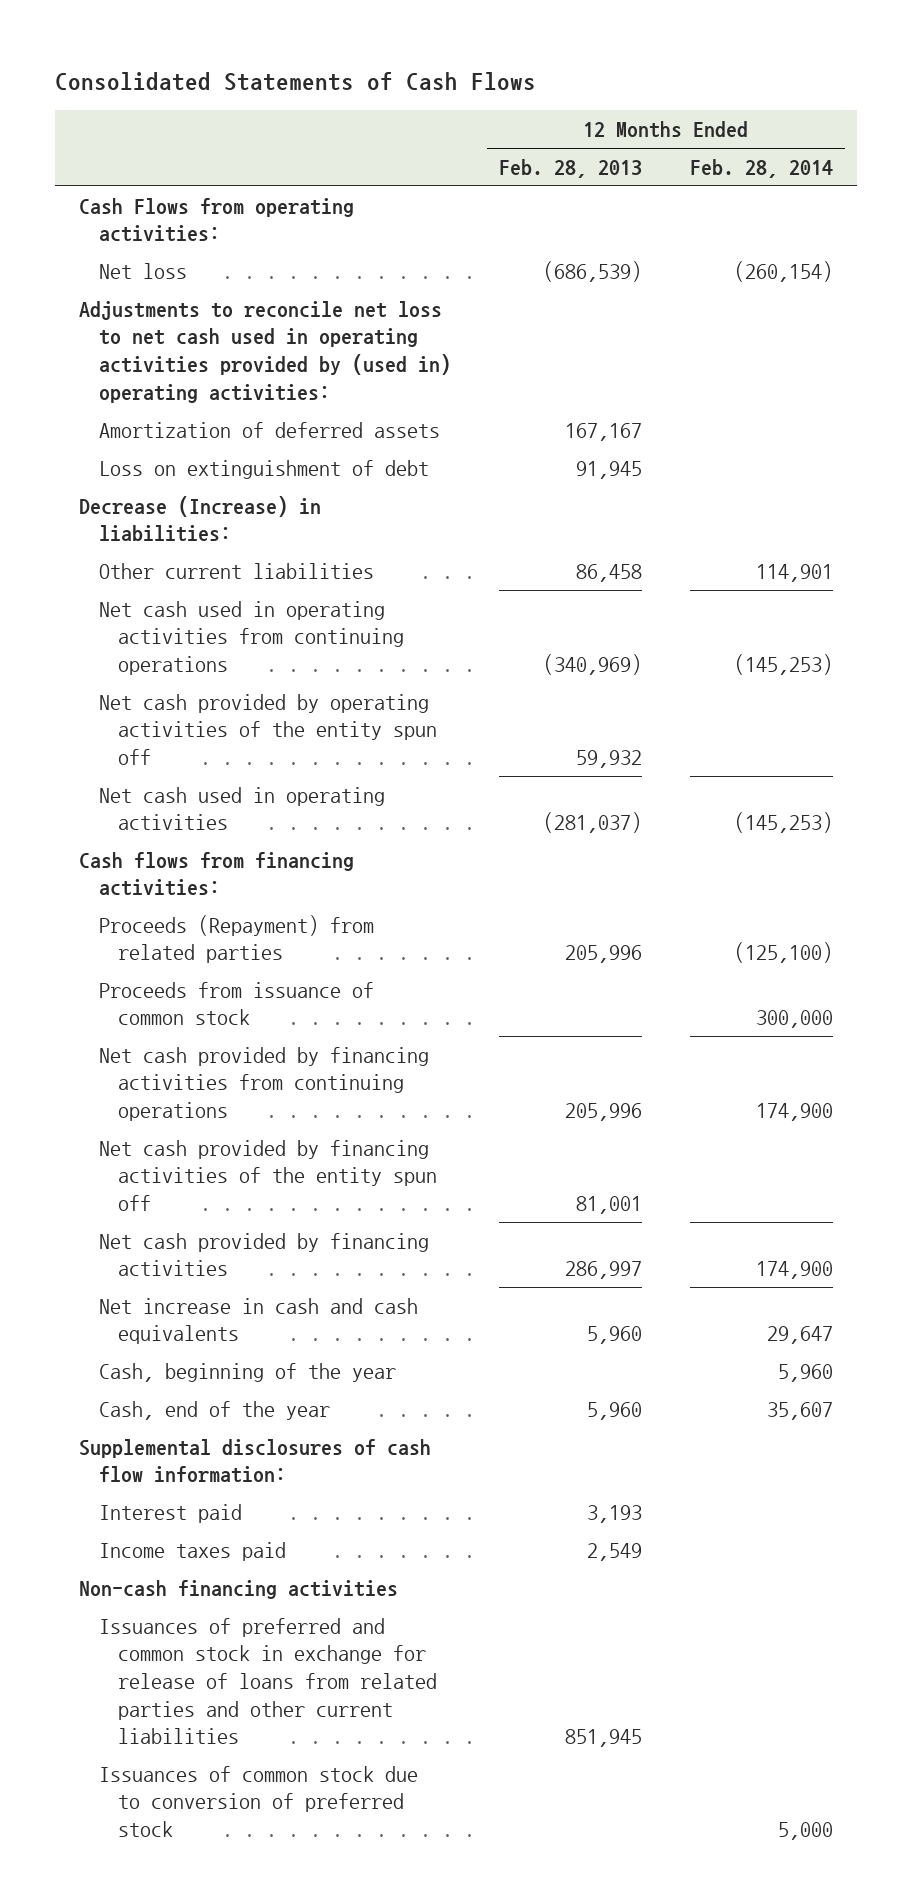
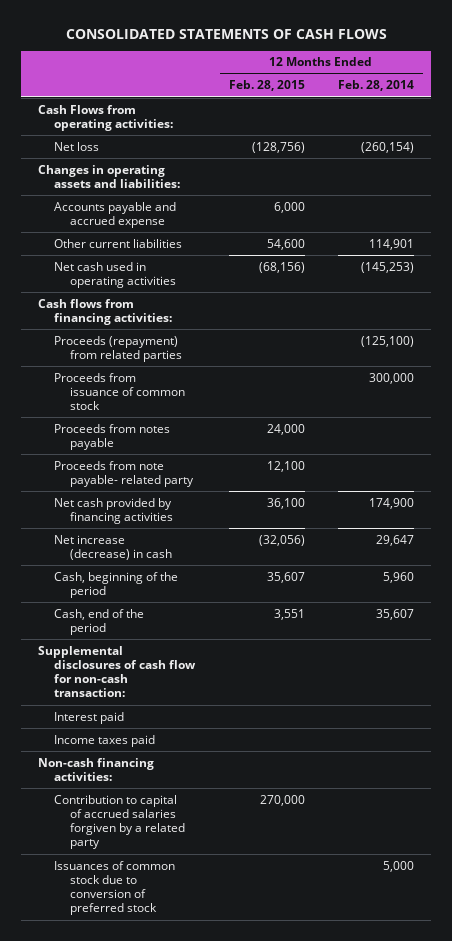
- Consolidated Statements of Cash Flows
+ CONSOLIDATED STATEMENTS OF CASH FLOWS
- | 12 Months Ended Feb. 28, 2013 | 12 Months Ended Feb. 28, 2014
+ | 12 Months Ended Feb. 28, 2015 | 12 Months Ended Feb. 28, 2014
- Adjustments to reconcile net loss to net cash used in operating activities provided by (used in) operating activities:
- Amortization of deferred assets | 167,167 |
- Loss on extinguishment of debt | 91,945 |
- Decrease (Increase) in liabilities:
+ Changes in operating assets and liabilities:
+ Accounts payable and accrued expense | 6,000 |
- Net cash used in operating activities from continuing operations | (340,969) | (145,253)
- Net cash provided by operating activities of the entity spun off | 59,932 |
- Proceeds (Repayment) from related parties | 205,996 | (125,100)
+ Proceeds (repayment) from related parties | | (125,100)
- Net cash provided by financing activities from continuing operations | 205,996 | 174,900
- Net cash provided by financing activities of the entity spun off | 81,001 |
+ Proceeds from notes payable | 24,000 |
+ Proceeds from note payable- related party | 12,100 |
- Net increase in cash and cash equivalents | 5,960 | 29,647
- Cash, beginning of the year | | 5,960
- Cash, end of the year | 5,960 | 35,607
- Supplemental disclosures of cash flow information:
+ Net increase (decrease) in cash | (32,056) | 29,647
+ Cash, beginning of the period | 35,607 | 5,960
+ Cash, end of the period | 3,551 | 35,607
+ Supplemental disclosures of cash flow for non-cash transaction:
- Non-cash financing activities
- Issuances of preferred and common stock in exchange for release of loans from related parties and other current liabilities | 851,945 |
+ Non-cash financing activities:
+ Contribution to capital of accrued salaries forgiven by a related party | 270,000 |

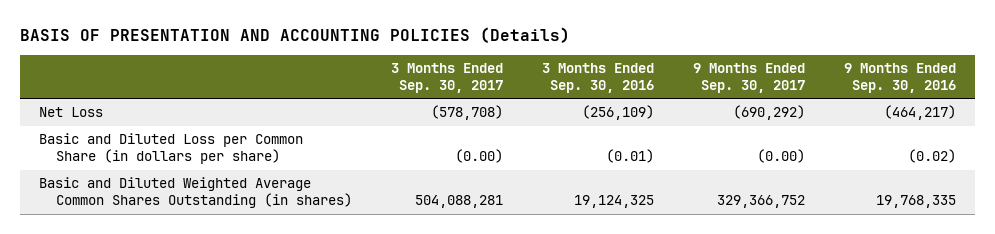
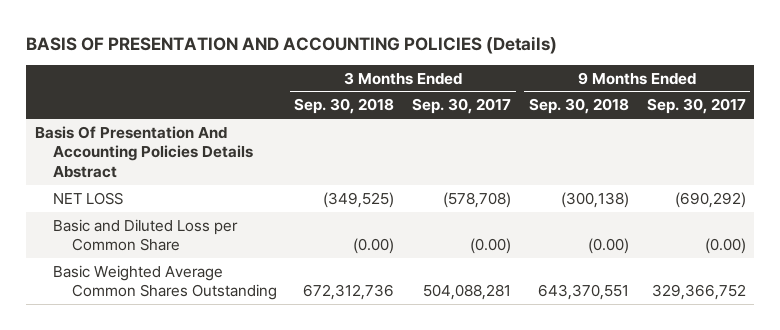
- | 3 Months Ended Sep. 30, 2017 | 3 Months Ended Sep. 30, 2016 | 9 Months Ended Sep. 30, 2017 | 9 Months Ended Sep. 30, 2016
+ | 3 Months Ended Sep. 30, 2018 | 3 Months Ended Sep. 30, 2017 | 9 Months Ended Sep. 30, 2018 | 9 Months Ended Sep. 30, 2017
- Net Loss | (578,708) | (256,109) | (690,292) | (464,217)
- Basic and Diluted Loss per Common Share (in dollars per share) | (0.00) | (0.01) | (0.00) | (0.02)
- Basic and Diluted Weighted Average Common Shares Outstanding (in shares) | 504,088,281 | 19,124,325 | 329,366,752 | 19,768,335
+ Basis Of Presentation And Accounting Policies Details Abstract
+ NET LOSS | (349,525) | (578,708) | (300,138) | (690,292)
+ Basic and Diluted Loss per Common Share | (0.00) | (0.00) | (0.00) | (0.00)
+ Basic Weighted Average Common Shares Outstanding | 672,312,736 | 504,088,281 | 643,370,551 | 329,366,752

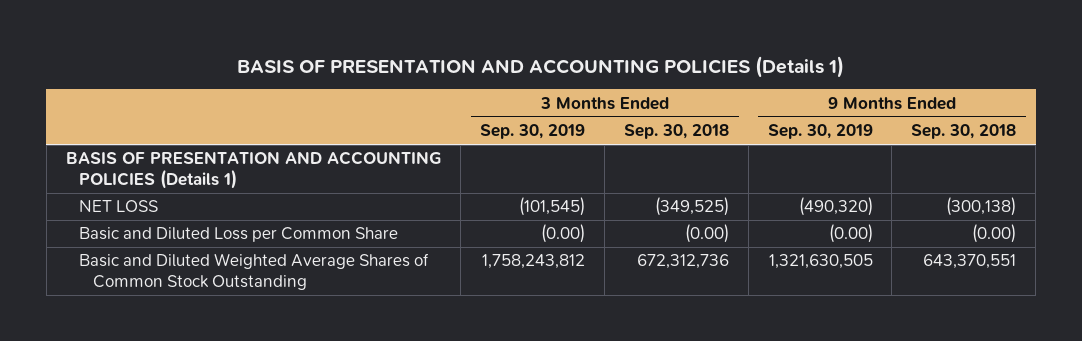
- BASIS OF PRESENTATION AND ACCOUNTING POLICIES (Details)
+ BASIS OF PRESENTATION AND ACCOUNTING POLICIES (Details 1)
- | 3 Months Ended Sep. 30, 2018 | 3 Months Ended Sep. 30, 2017 | 9 Months Ended Sep. 30, 2018 | 9 Months Ended Sep. 30, 2017
+ | 3 Months Ended Sep. 30, 2019 | 3 Months Ended Sep. 30, 2018 | 9 Months Ended Sep. 30, 2019 | 9 Months Ended Sep. 30, 2018
- Basis Of Presentation And Accounting Policies Details Abstract
+ BASIS OF PRESENTATION AND ACCOUNTING POLICIES (Details 1)
- Basic Weighted Average Common Shares Outstanding | 672,312,736 | 504,088,281 | 643,370,551 | 329,366,752
+ Basic and Diluted Weighted Average Shares of Common Stock Outstanding | 1,758,243,812 | 672,312,736 | 1,321,630,505 | 643,370,551

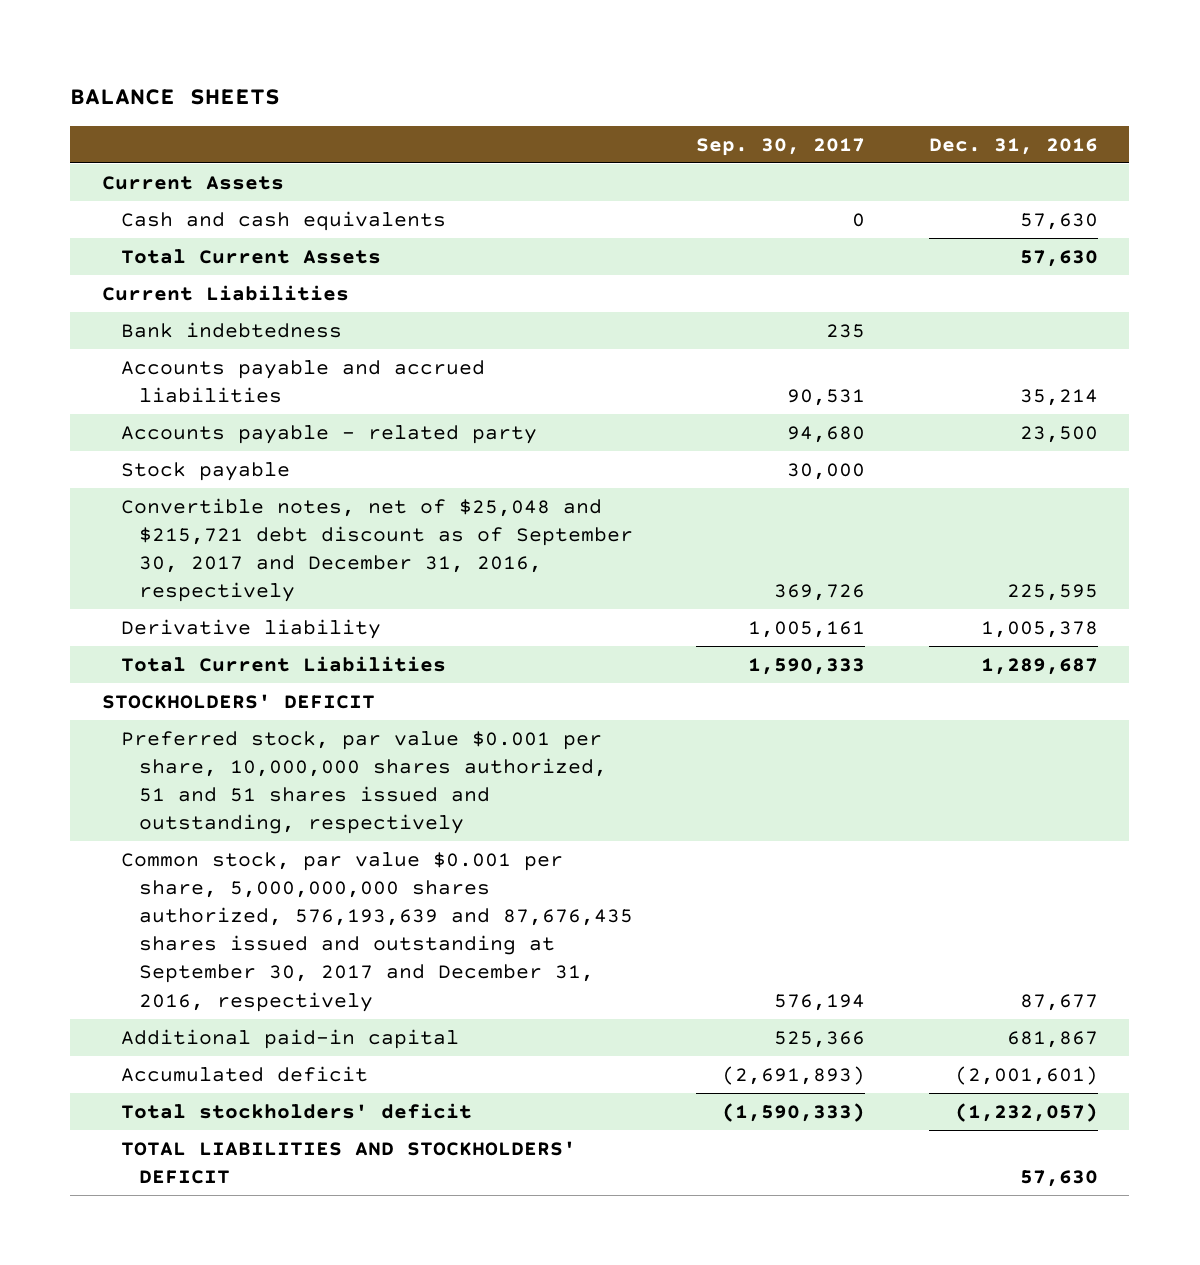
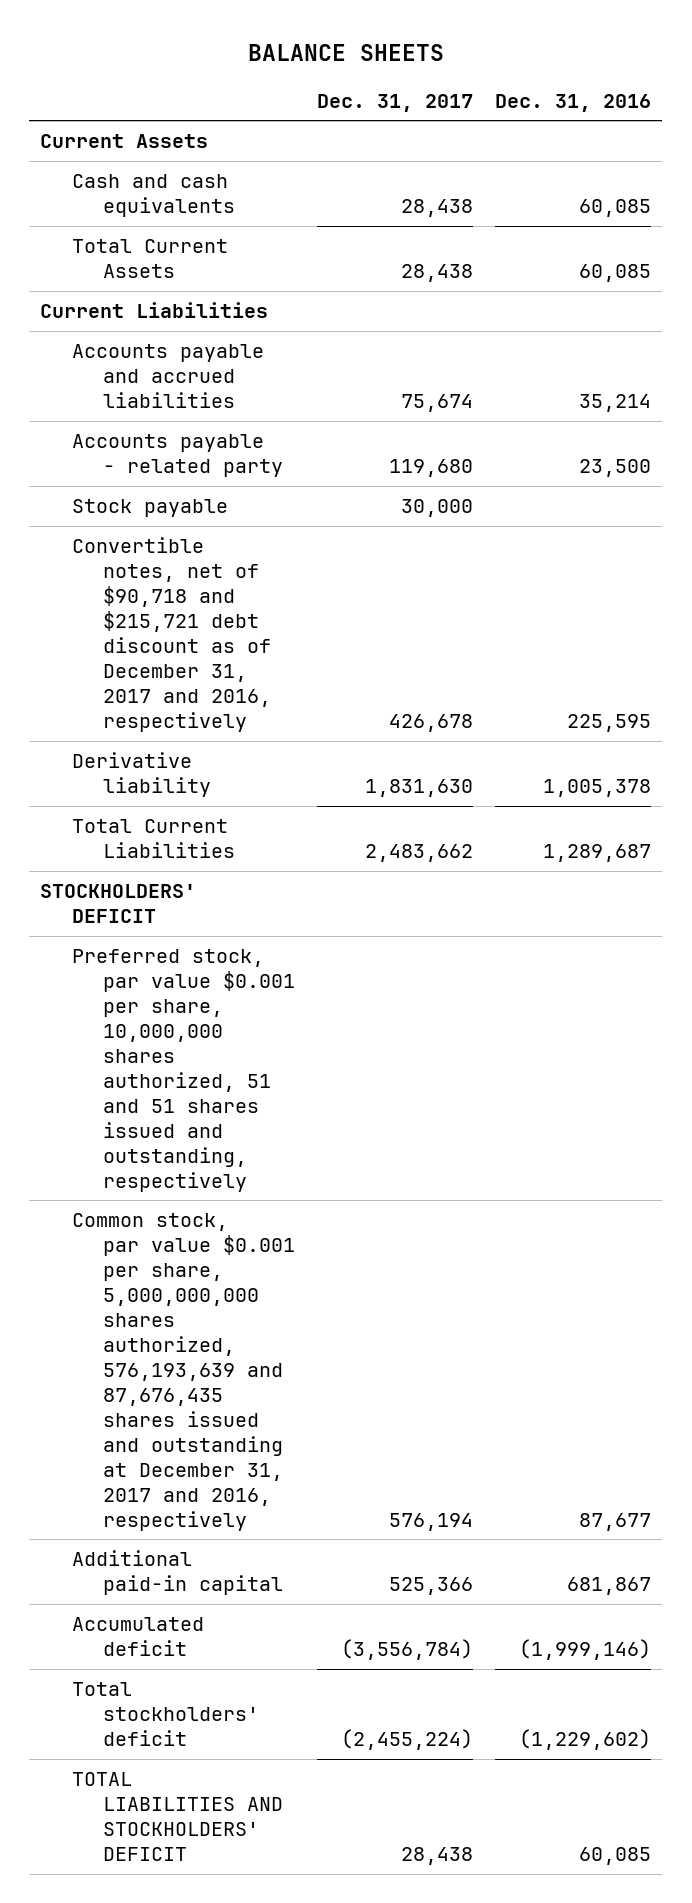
- | Sep. 30, 2017 | Dec. 31, 2016
+ | Dec. 31, 2017 | Dec. 31, 2016
- Cash and cash equivalents | 0 | 57,630
- Total Current Assets | | 57,630
+ Cash and cash equivalents | 28,438 | 60,085
+ Total Current Assets | 28,438 | 60,085
- Bank indebtedness | 235 |
- Convertible notes, net of $25,048 and $215,721 debt discount as of September 30, 2017 and December 31, 2016, respectively | 369,726 | 225,595
+ Convertible notes, net of $90,718 and $215,721 debt discount as of December 31, 2017 and 2016, respectively | 426,678 | 225,595
- Common stock, par value $0.001 per share, 5,000,000,000 shares authorized, 576,193,639 and 87,676,435 shares issued and outstanding at September 30, 2017 and December 31, 2016, respectively | 576,194 | 87,677
+ Common stock, par value $0.001 per share, 5,000,000,000 shares authorized, 576,193,639 and 87,676,435 shares issued and outstanding at December 31, 2017 and 2016, respectively | 576,194 | 87,677
- Accumulated deficit | (2,691,893) | (2,001,601)
- Total stockholders' deficit | (1,590,333) | (1,232,057)
- TOTAL LIABILITIES AND STOCKHOLDERS' DEFICIT | | 57,630
+ Accumulated deficit | (3,556,784) | (1,999,146)
+ Total stockholders' deficit | (2,455,224) | (1,229,602)
+ TOTAL LIABILITIES AND STOCKHOLDERS' DEFICIT | 28,438 | 60,085

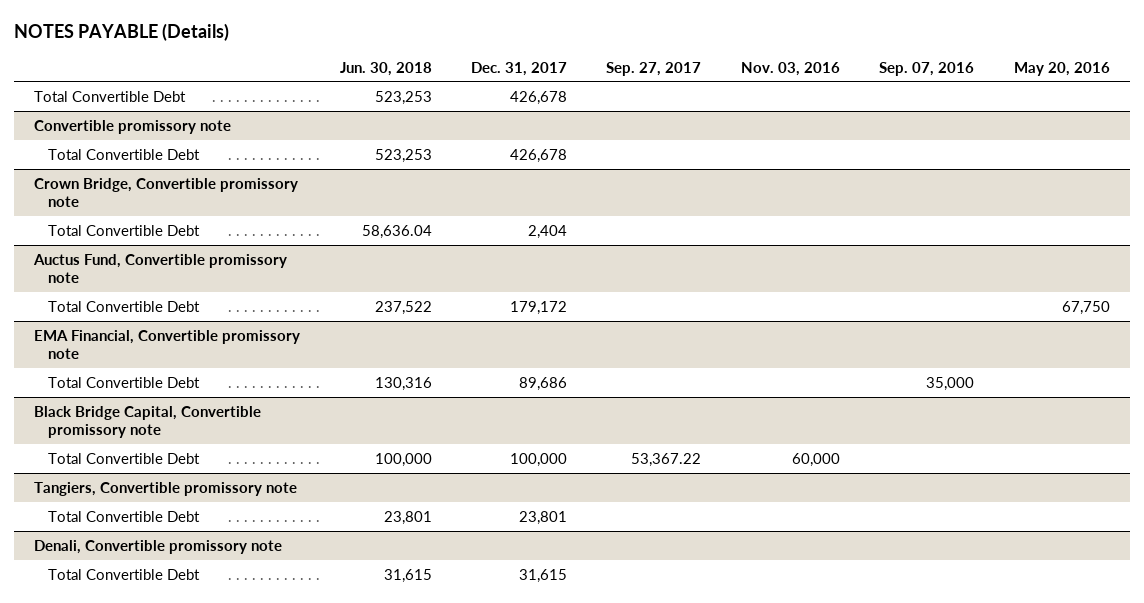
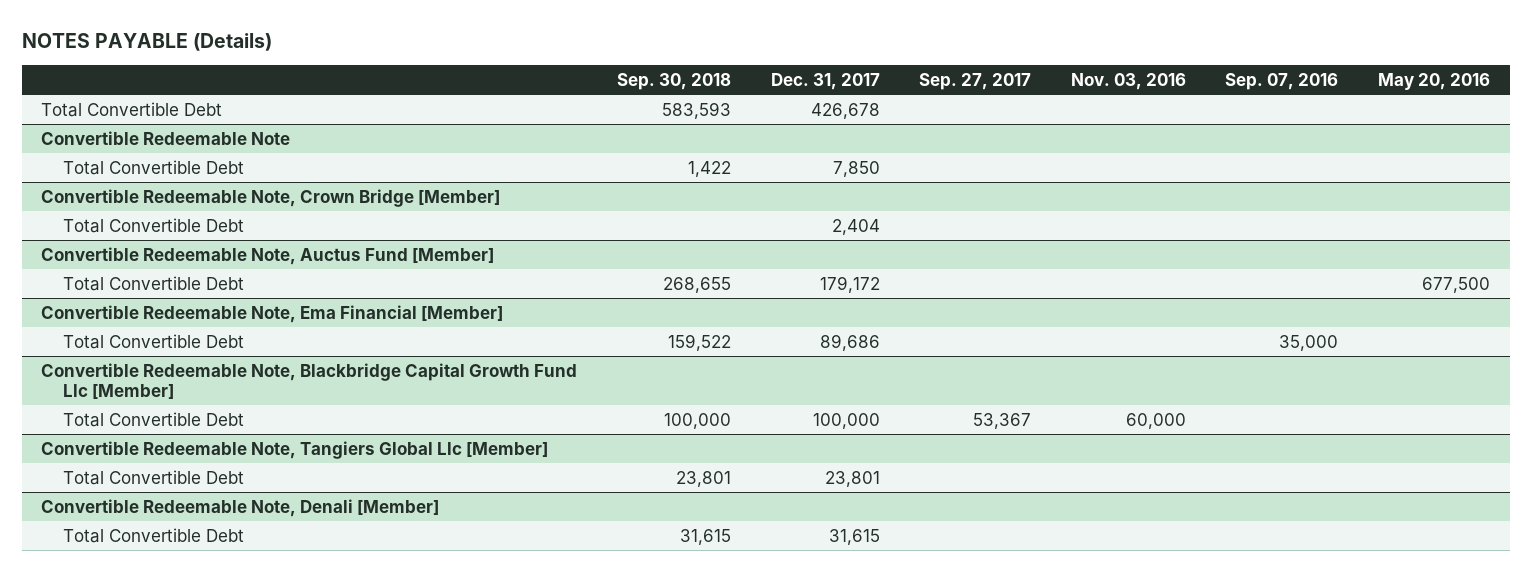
- | Jun. 30, 2018 | Dec. 31, 2017 | Sep. 27, 2017 | Nov. 03, 2016 | Sep. 07, 2016 | May 20, 2016
+ | Sep. 30, 2018 | Dec. 31, 2017 | Sep. 27, 2017 | Nov. 03, 2016 | Sep. 07, 2016 | May 20, 2016
- Convertible promissory note
- Total Convertible Debt | 523,253 | 426,678 | | | |
- Crown Bridge, Convertible promissory note
+ Convertible Redeemable Note
+ Total Convertible Debt | 1,422 | 7,850 | | | |
+ Convertible Redeemable Note, Crown Bridge [Member]
- Auctus Fund, Convertible promissory note
- Total Convertible Debt | 237,522 | 179,172 | | | | 67,750
- EMA Financial, Convertible promissory note
+ Convertible Redeemable Note, Auctus Fund [Member]
+ Total Convertible Debt | 268,655 | 179,172 | | | | 677,500
+ Convertible Redeemable Note, Ema Financial [Member]
- Black Bridge Capital, Convertible promissory note
- Total Convertible Debt | 100,000 | 100,000 | 53,367.22 | 60,000 | |
- Tangiers, Convertible promissory note
+ Convertible Redeemable Note, Blackbridge Capital Growth Fund Llc [Member]
+ Total Convertible Debt | 100,000 | 100,000 | 53,367 | 60,000 | |
+ Convertible Redeemable Note, Tangiers Global Llc [Member]
- Denali, Convertible promissory note
+ Convertible Redeemable Note, Denali [Member]

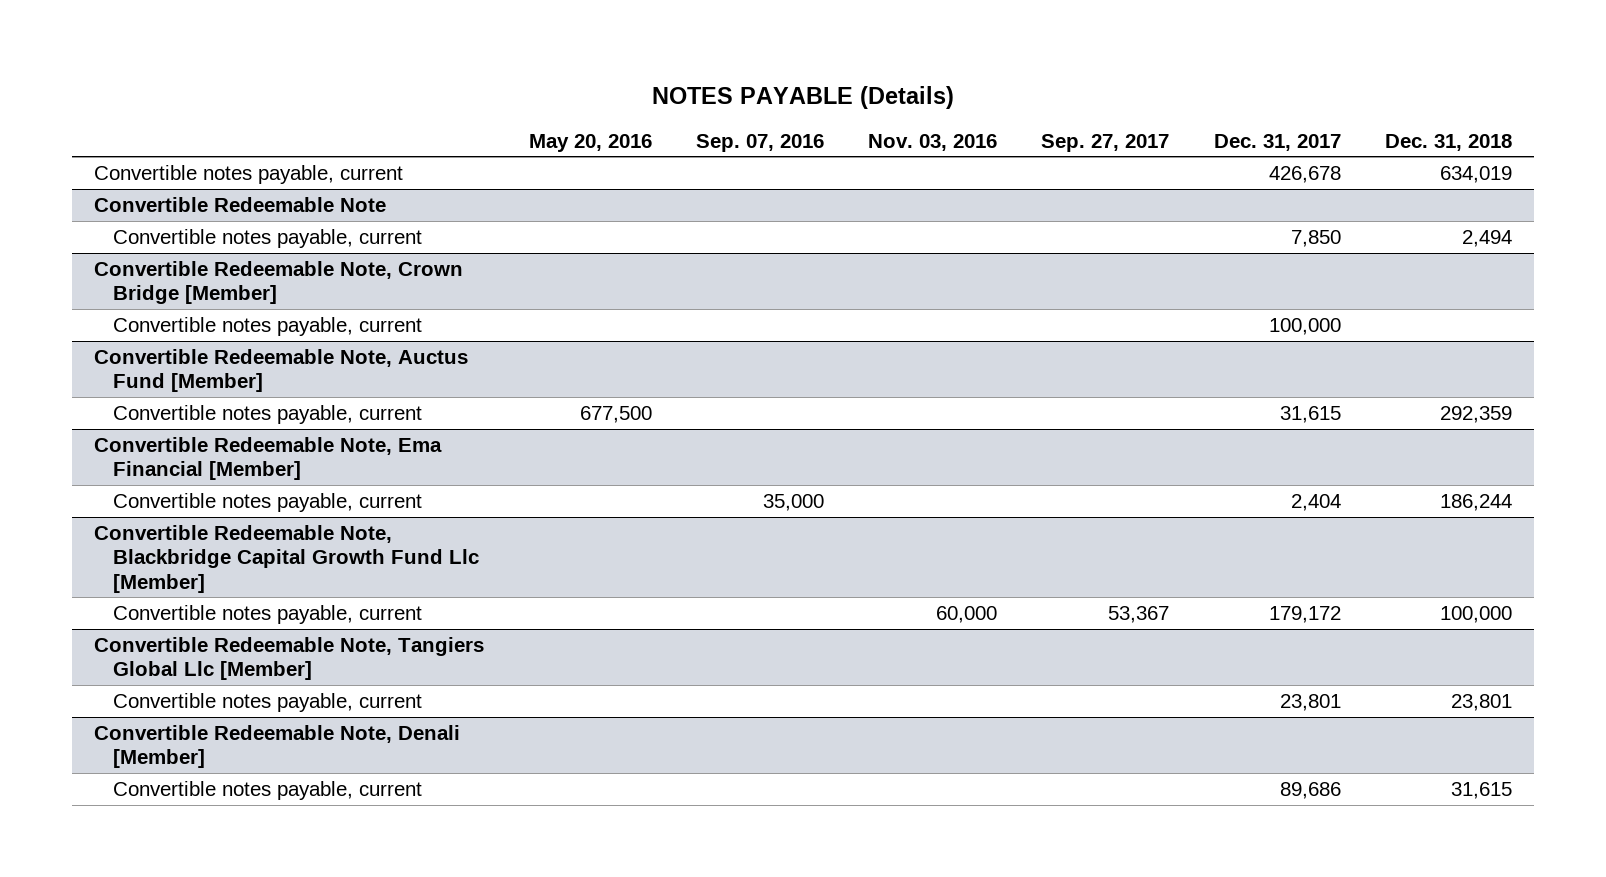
- | Sep. 30, 2018 | Dec. 31, 2017 | Sep. 27, 2017 | Nov. 03, 2016 | Sep. 07, 2016 | May 20, 2016
+ | May 20, 2016 | Sep. 07, 2016 | Nov. 03, 2016 | Sep. 27, 2017 | Dec. 31, 2017 | Dec. 31, 2018
- Total Convertible Debt | 583,593 | 426,678 | | | |
+ Convertible notes payable, current | | | | | 426,678 | 634,019
@ Convertible Redeemable Note
- Total Convertible Debt | 1,422 | 7,850 | | | |
+ Convertible notes payable, current | | | | | 7,850 | 2,494
@ Convertible Redeemable Note, Crown Bridge [Member]
- Total Convertible Debt | | 2,404 | | | |
+ Convertible notes payable, current | | | | | 100,000 |
@ Convertible Redeemable Note, Auctus Fund [Member]
- Total Convertible Debt | 268,655 | 179,172 | | | | 677,500
+ Convertible notes payable, current | 677,500 | | | | 31,615 | 292,359
@ Convertible Redeemable Note, Ema Financial [Member]
- Total Convertible Debt | 159,522 | 89,686 | | | 35,000 |
+ Convertible notes payable, current | | 35,000 | | | 2,404 | 186,244
@ Convertible Redeemable Note, Blackbridge Capital Growth Fund Llc [Member]
- Total Convertible Debt | 100,000 | 100,000 | 53,367 | 60,000 | |
+ Convertible notes payable, current | | | 60,000 | 53,367 | 179,172 | 100,000
@ Convertible Redeemable Note, Tangiers Global Llc [Member]
- Total Convertible Debt | 23,801 | 23,801 | | | |
+ Convertible notes payable, current | | | | | 23,801 | 23,801
@ Convertible Redeemable Note, Denali [Member]
- Total Convertible Debt | 31,615 | 31,615 | | | |
+ Convertible notes payable, current | | | | | 89,686 | 31,615

